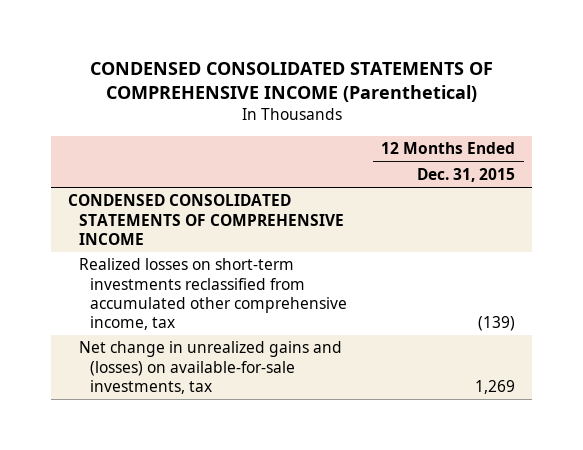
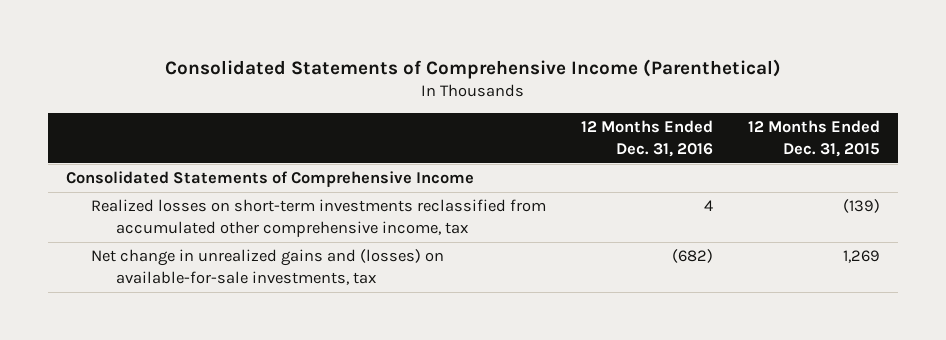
- CONDENSED CONSOLIDATED STATEMENTS OF COMPREHENSIVE INCOME (Parenthetical)
+ Consolidated Statements of Comprehensive Income (Parenthetical)
- | 12 Months Ended Dec. 31, 2015
+ | 12 Months Ended Dec. 31, 2016 | 12 Months Ended Dec. 31, 2015
- CONDENSED CONSOLIDATED STATEMENTS OF COMPREHENSIVE INCOME
+ Consolidated Statements of Comprehensive Income

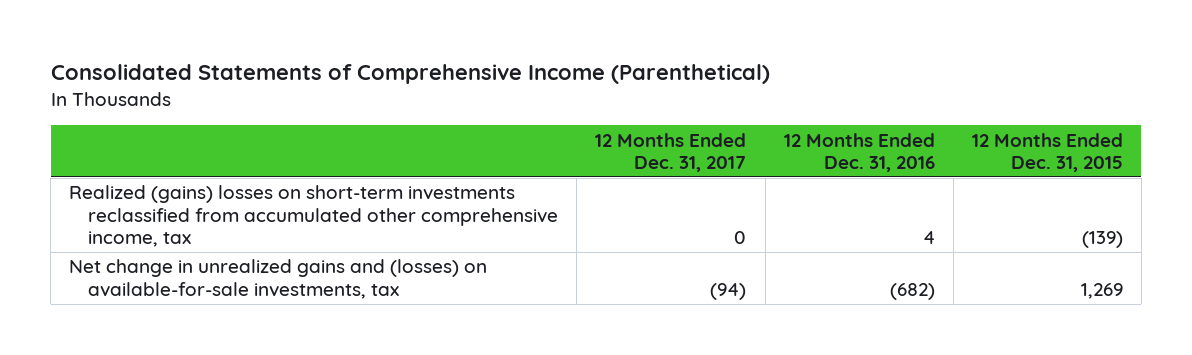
- | 12 Months Ended Dec. 31, 2016 | 12 Months Ended Dec. 31, 2015
+ | 12 Months Ended Dec. 31, 2017 | 12 Months Ended Dec. 31, 2016 | 12 Months Ended Dec. 31, 2015
- Consolidated Statements of Comprehensive Income
- Realized losses on short-term investments reclassified from accumulated other comprehensive income, tax | 4 | (139)
+ Realized (gains) losses on short-term investments reclassified from accumulated other comprehensive income, tax | 0 | 4 | (139)

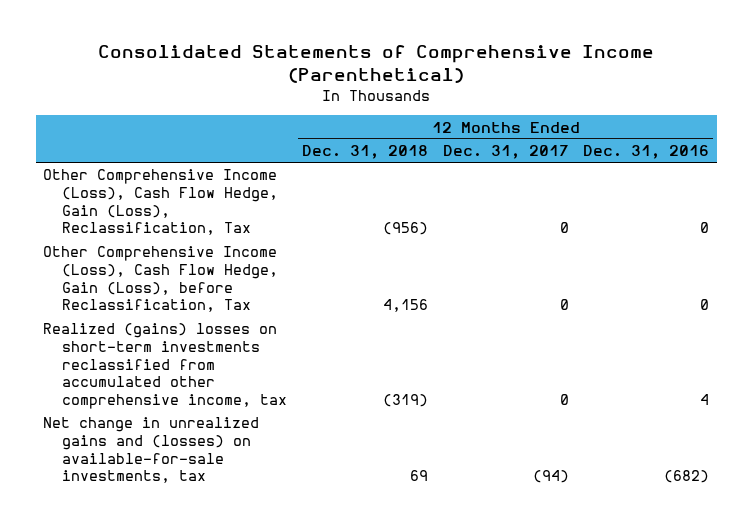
- | 12 Months Ended Dec. 31, 2017 | 12 Months Ended Dec. 31, 2016 | 12 Months Ended Dec. 31, 2015
+ | 12 Months Ended Dec. 31, 2018 | 12 Months Ended Dec. 31, 2017 | 12 Months Ended Dec. 31, 2016
+ Other Comprehensive Income (Loss), Cash Flow Hedge, Gain (Loss), Reclassification, Tax | (956) | 0 | 0
+ Other Comprehensive Income (Loss), Cash Flow Hedge, Gain (Loss), before Reclassification, Tax | 4,156 | 0 | 0

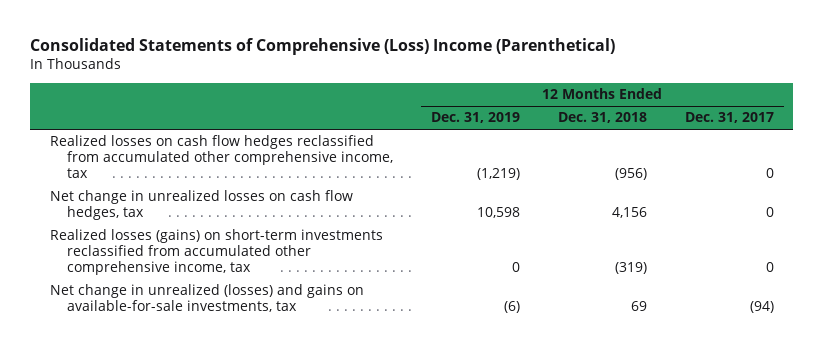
- Consolidated Statements of Comprehensive Income (Parenthetical)
+ Consolidated Statements of Comprehensive (Loss) Income (Parenthetical)
- | 12 Months Ended Dec. 31, 2018 | 12 Months Ended Dec. 31, 2017 | 12 Months Ended Dec. 31, 2016
+ | 12 Months Ended Dec. 31, 2019 | 12 Months Ended Dec. 31, 2018 | 12 Months Ended Dec. 31, 2017
- Other Comprehensive Income (Loss), Cash Flow Hedge, Gain (Loss), Reclassification, Tax | (956) | 0 | 0
- Other Comprehensive Income (Loss), Cash Flow Hedge, Gain (Loss), before Reclassification, Tax | 4,156 | 0 | 0
- Realized (gains) losses on short-term investments reclassified from accumulated other comprehensive income, tax | (319) | 0 | 4
- Net change in unrealized gains and (losses) on available-for-sale investments, tax | 69 | (94) | (682)
+ Realized losses on cash flow hedges reclassified from accumulated other comprehensive income, tax | (1,219) | (956) | 0
+ Net change in unrealized losses on cash flow hedges, tax | 10,598 | 4,156 | 0
+ Realized losses (gains) on short-term investments reclassified from accumulated other comprehensive income, tax | 0 | (319) | 0
+ Net change in unrealized (losses) and gains on available-for-sale investments, tax | (6) | 69 | (94)

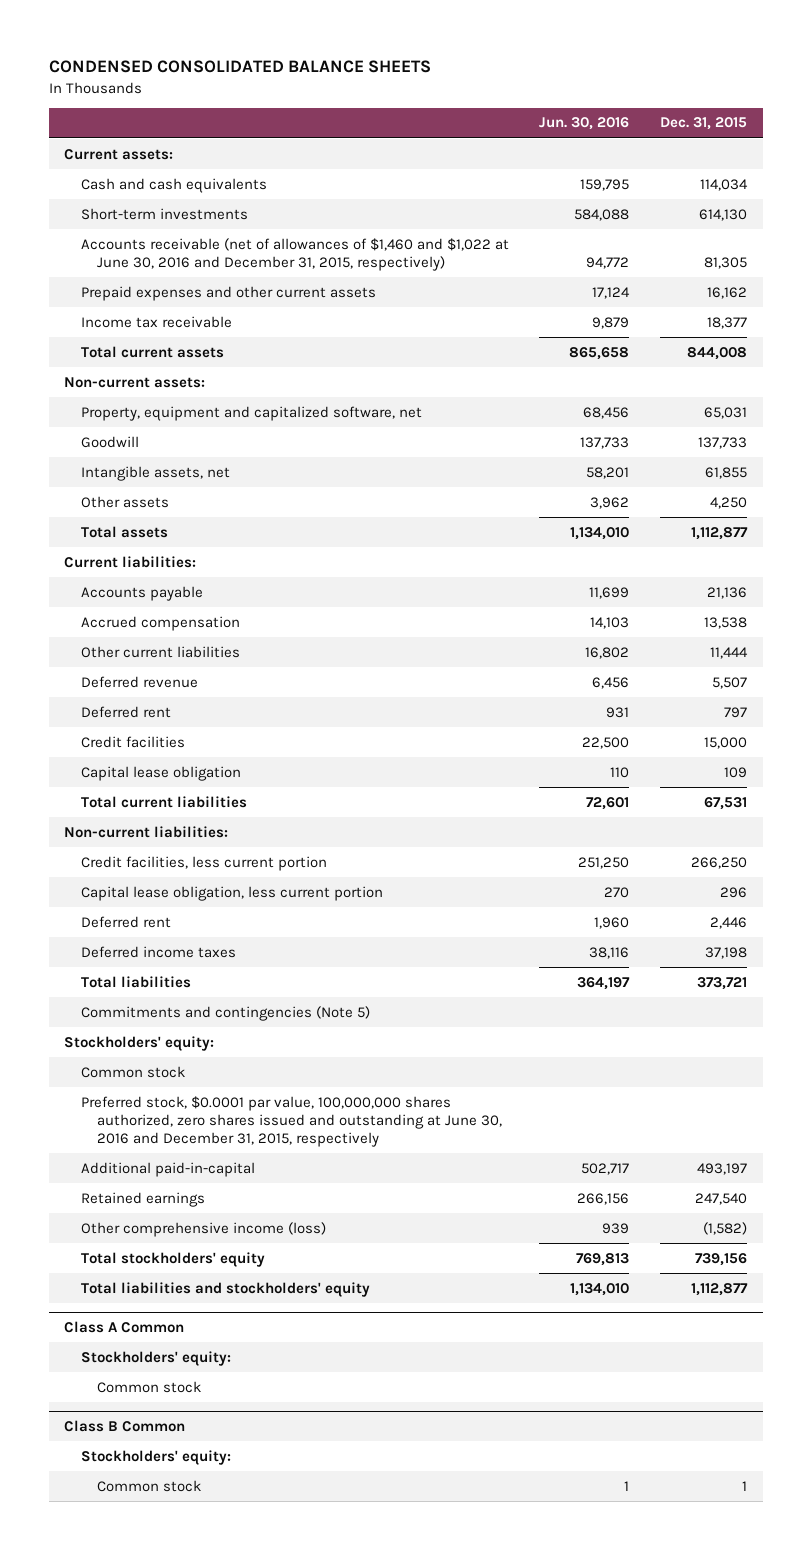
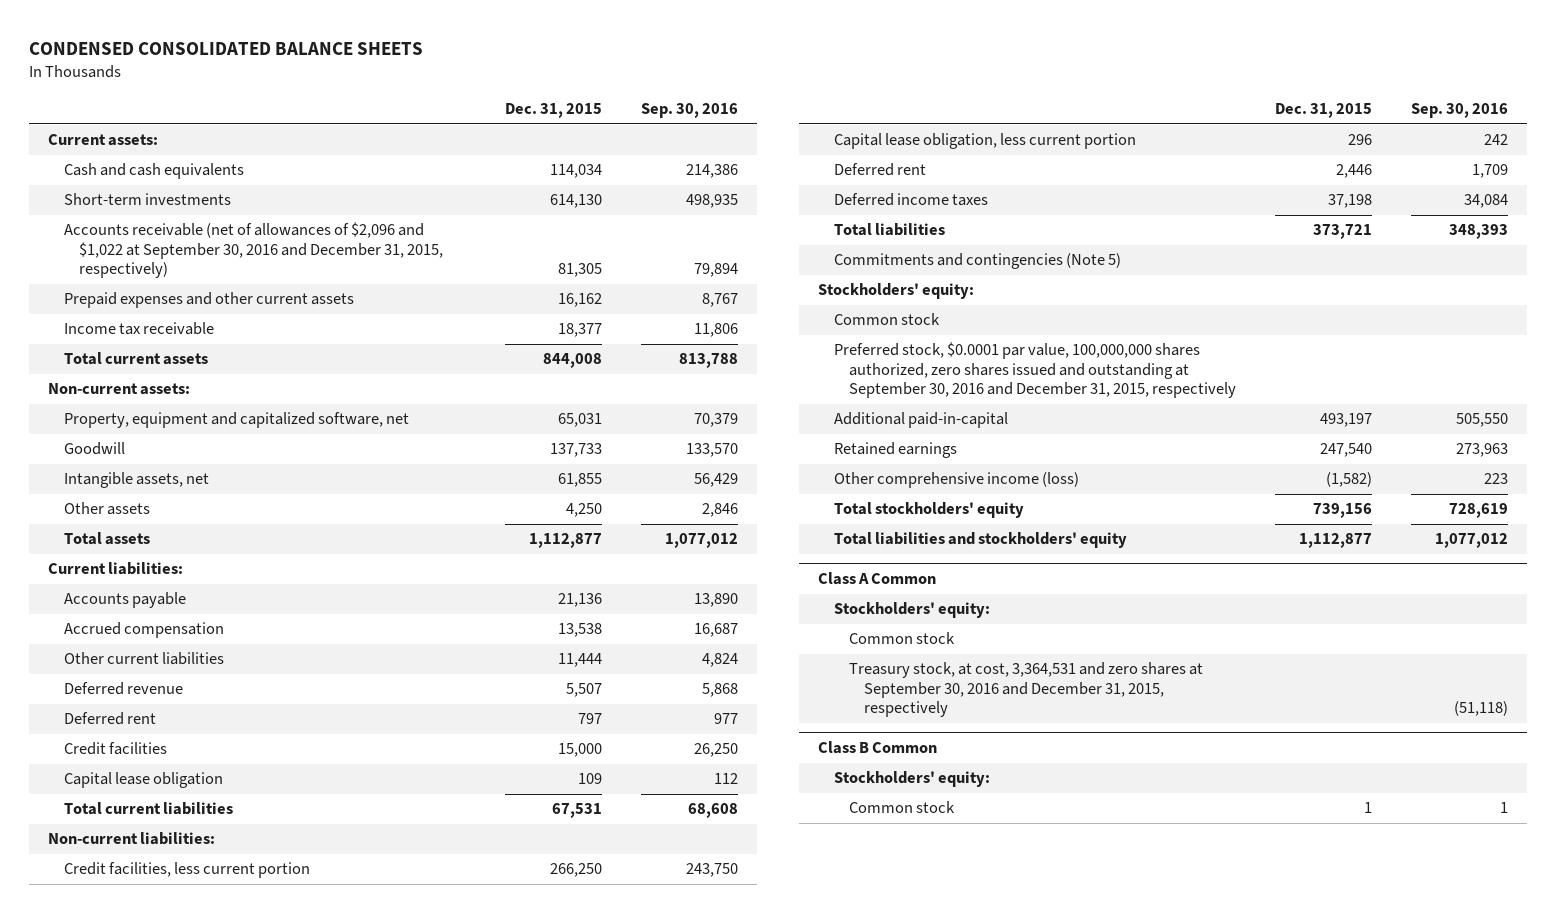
- | Jun. 30, 2016 | Dec. 31, 2015
+ | Dec. 31, 2015 | Sep. 30, 2016
- Accounts receivable (net of allowances of $1,460 and $1,022 at June 30, 2016 and December 31, 2015, respectively) | 94,772 | 81,305
+ Accounts receivable (net of allowances of $2,096 and $1,022 at September 30, 2016 and December 31, 2015, respectively) | 81,305 | 79,894
- Preferred stock, $0.0001 par value, 100,000,000 shares authorized, zero shares issued and outstanding at June 30, 2016 and December 31, 2015, respectively
+ Preferred stock, $0.0001 par value, 100,000,000 shares authorized, zero shares issued and outstanding at September 30, 2016 and December 31, 2015, respectively
@ Class A Common
+ Treasury stock, at cost, 3,364,531 and zero shares at September 30, 2016 and December 31, 2015, respectively | | (51,118)

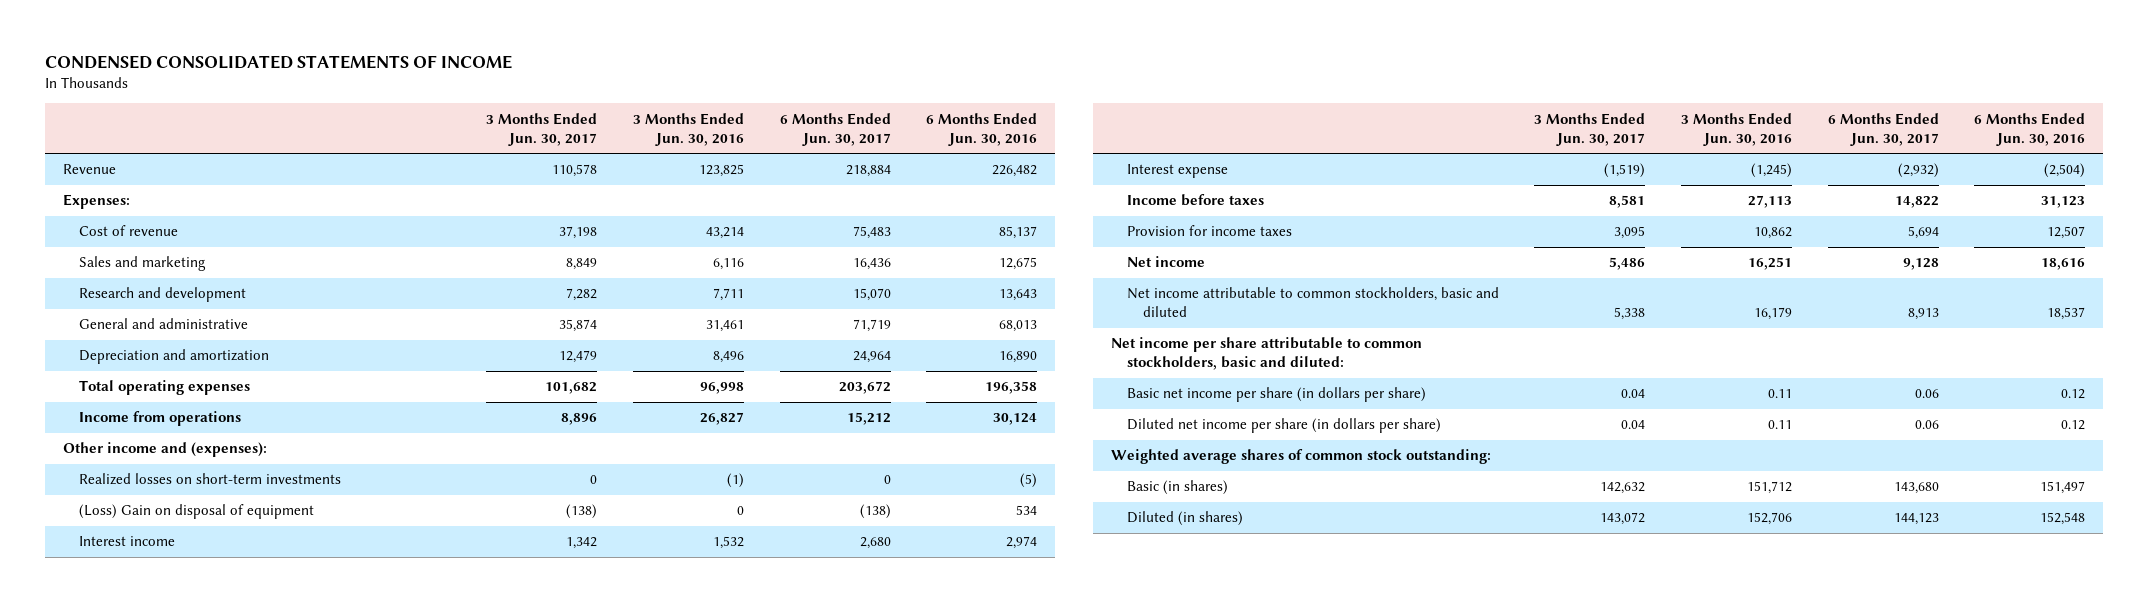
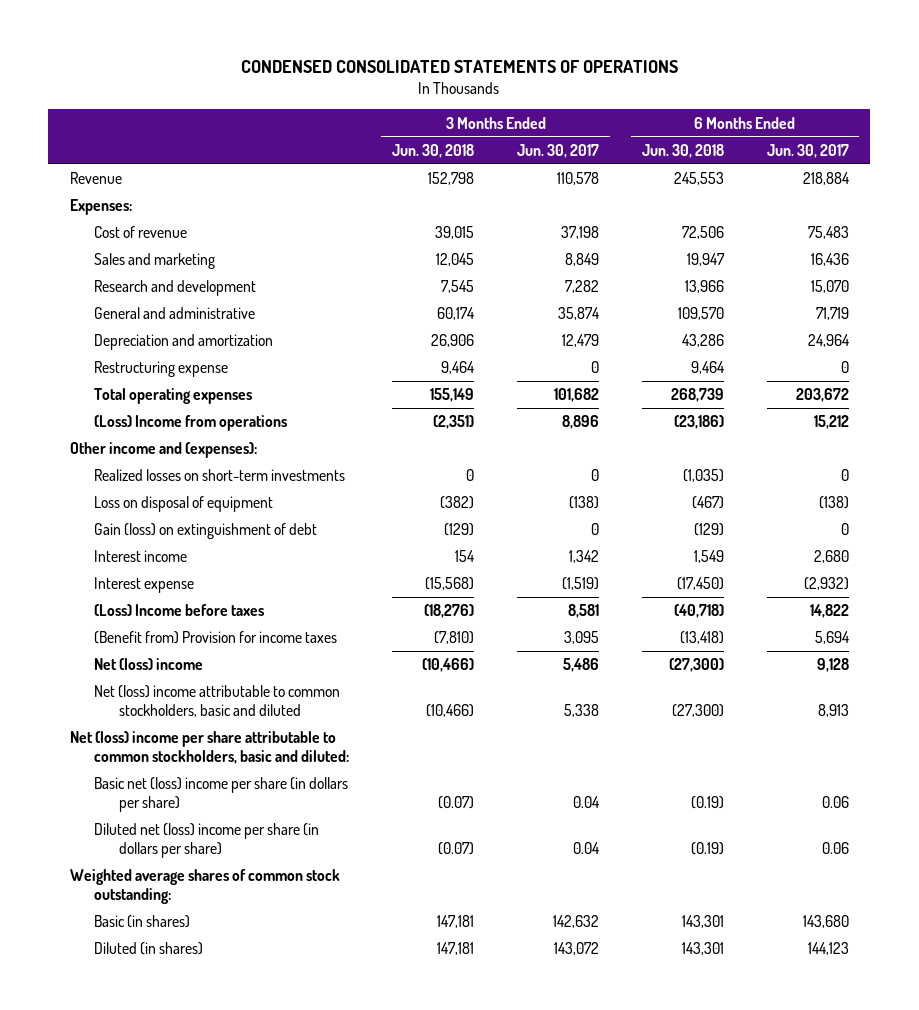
- CONDENSED CONSOLIDATED STATEMENTS OF INCOME
+ CONDENSED CONSOLIDATED STATEMENTS OF OPERATIONS
- | 3 Months Ended Jun. 30, 2017 | 3 Months Ended Jun. 30, 2016 | 6 Months Ended Jun. 30, 2017 | 6 Months Ended Jun. 30, 2016
+ | 3 Months Ended Jun. 30, 2018 | 3 Months Ended Jun. 30, 2017 | 6 Months Ended Jun. 30, 2018 | 6 Months Ended Jun. 30, 2017
+ Restructuring expense | 9,464 | 0 | 9,464 | 0
- Income from operations | 8,896 | 26,827 | 15,212 | 30,124
+ (Loss) Income from operations | (2,351) | 8,896 | (23,186) | 15,212
- (Loss) Gain on disposal of equipment | (138) | 0 | (138) | 534
+ Loss on disposal of equipment | (382) | (138) | (467) | (138)
+ Gain (loss) on extinguishment of debt | (129) | 0 | (129) | 0
- Income before taxes | 8,581 | 27,113 | 14,822 | 31,123
- Provision for income taxes | 3,095 | 10,862 | 5,694 | 12,507
- Net income | 5,486 | 16,251 | 9,128 | 18,616
- Net income attributable to common stockholders, basic and diluted | 5,338 | 16,179 | 8,913 | 18,537
- Net income per share attributable to common stockholders, basic and diluted:
- Basic net income per share (in dollars per share) | 0.04 | 0.11 | 0.06 | 0.12
- Diluted net income per share (in dollars per share) | 0.04 | 0.11 | 0.06 | 0.12
+ (Loss) Income before taxes | (18,276) | 8,581 | (40,718) | 14,822
+ (Benefit from) Provision for income taxes | (7,810) | 3,095 | (13,418) | 5,694
+ Net (loss) income | (10,466) | 5,486 | (27,300) | 9,128
+ Net (loss) income attributable to common stockholders, basic and diluted | (10,466) | 5,338 | (27,300) | 8,913
+ Net (loss) income per share attributable to common stockholders, basic and diluted:
+ Basic net (loss) income per share (in dollars per share) | (0.07) | 0.04 | (0.19) | 0.06
+ Diluted net (loss) income per share (in dollars per share) | (0.07) | 0.04 | (0.19) | 0.06

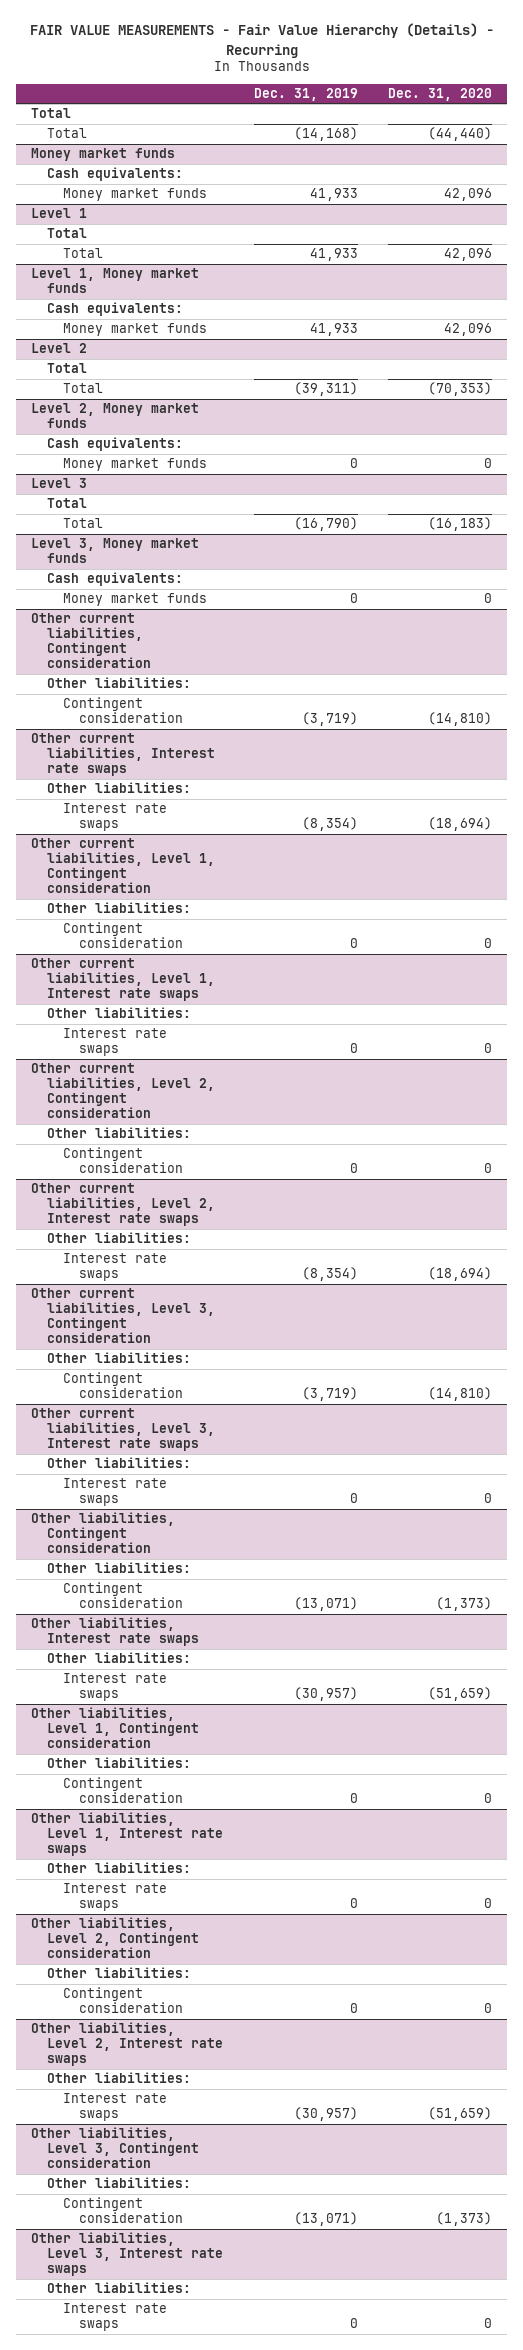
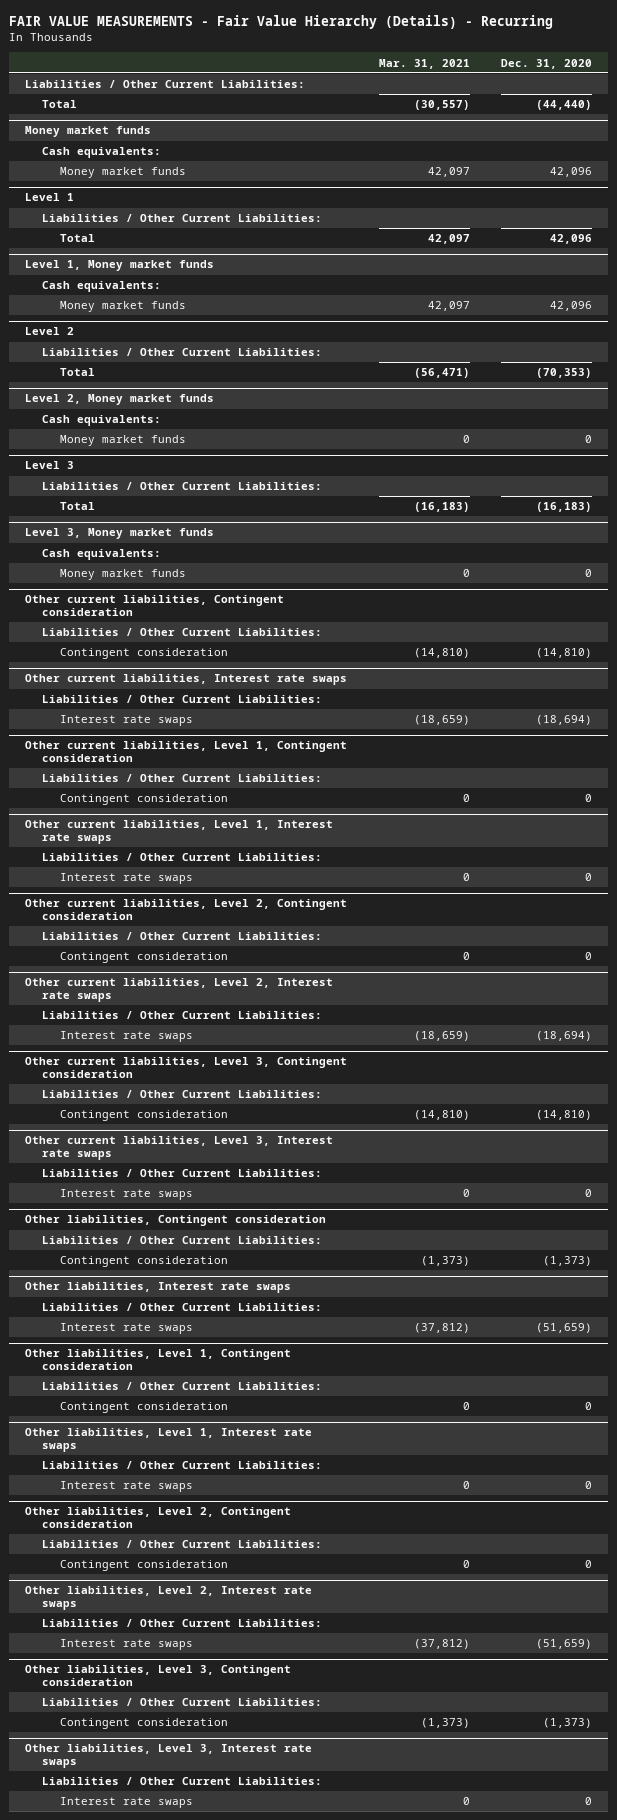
- | Dec. 31, 2019 | Dec. 31, 2020
+ | Mar. 31, 2021 | Dec. 31, 2020
- Total
+ Liabilities / Other Current Liabilities:
@ Level 1
- Total
+ Liabilities / Other Current Liabilities:
@ Level 2
- Total
+ Liabilities / Other Current Liabilities:
@ Level 3
- Total
+ Liabilities / Other Current Liabilities:
@ Other current liabilities, Contingent consideration
- Other liabilities:
+ Liabilities / Other Current Liabilities:
@ Other current liabilities, Interest rate swaps
- Other liabilities:
+ Liabilities / Other Current Liabilities:
@ Other current liabilities, Level 1, Contingent consideration
- Other liabilities:
+ Liabilities / Other Current Liabilities:
@ Other current liabilities, Level 1, Interest rate swaps
- Other liabilities:
+ Liabilities / Other Current Liabilities:
@ Other current liabilities, Level 2, Contingent consideration
- Other liabilities:
+ Liabilities / Other Current Liabilities:
@ Other current liabilities, Level 2, Interest rate swaps
- Other liabilities:
+ Liabilities / Other Current Liabilities:
@ Other current liabilities, Level 3, Contingent consideration
- Other liabilities:
+ Liabilities / Other Current Liabilities:
@ Other current liabilities, Level 3, Interest rate swaps
- Other liabilities:
+ Liabilities / Other Current Liabilities:
@ Other liabilities, Contingent consideration
- Other liabilities:
+ Liabilities / Other Current Liabilities:
@ Other liabilities, Interest rate swaps
- Other liabilities:
+ Liabilities / Other Current Liabilities:
@ Other liabilities, Level 1, Contingent consideration
- Other liabilities:
+ Liabilities / Other Current Liabilities:
@ Other liabilities, Level 1, Interest rate swaps
- Other liabilities:
+ Liabilities / Other Current Liabilities:
@ Other liabilities, Level 2, Contingent consideration
- Other liabilities:
+ Liabilities / Other Current Liabilities:
@ Other liabilities, Level 2, Interest rate swaps
- Other liabilities:
+ Liabilities / Other Current Liabilities:
@ Other liabilities, Level 3, Contingent consideration
- Other liabilities:
+ Liabilities / Other Current Liabilities:
@ Other liabilities, Level 3, Interest rate swaps
- Other liabilities:
+ Liabilities / Other Current Liabilities:

